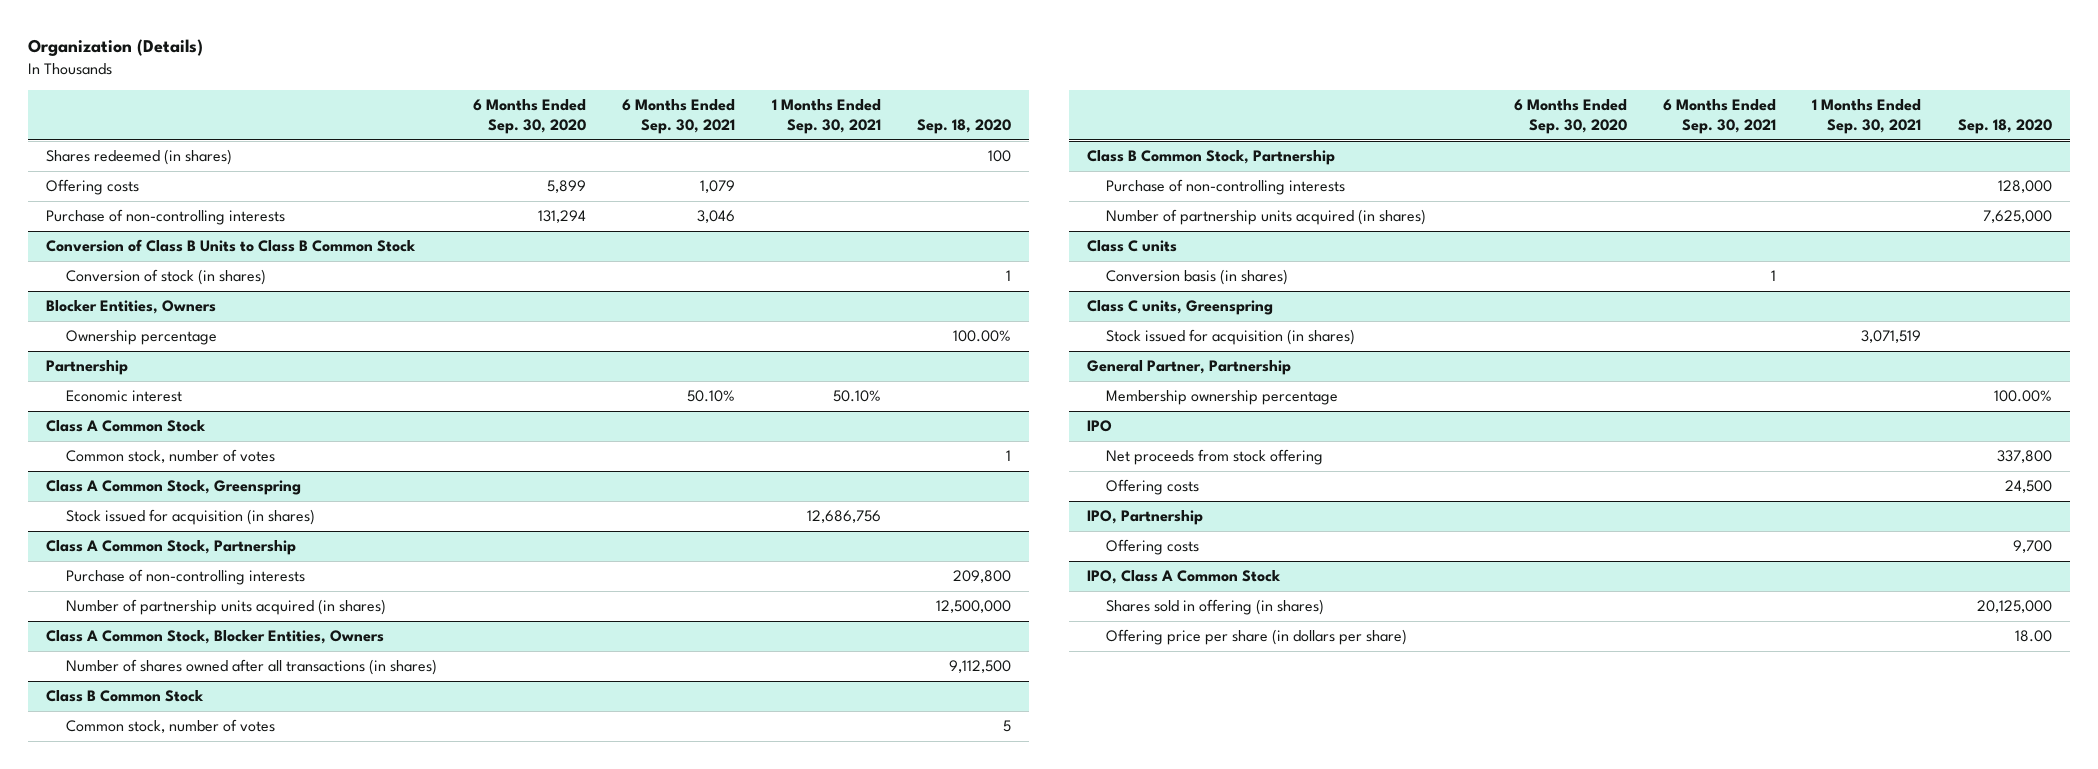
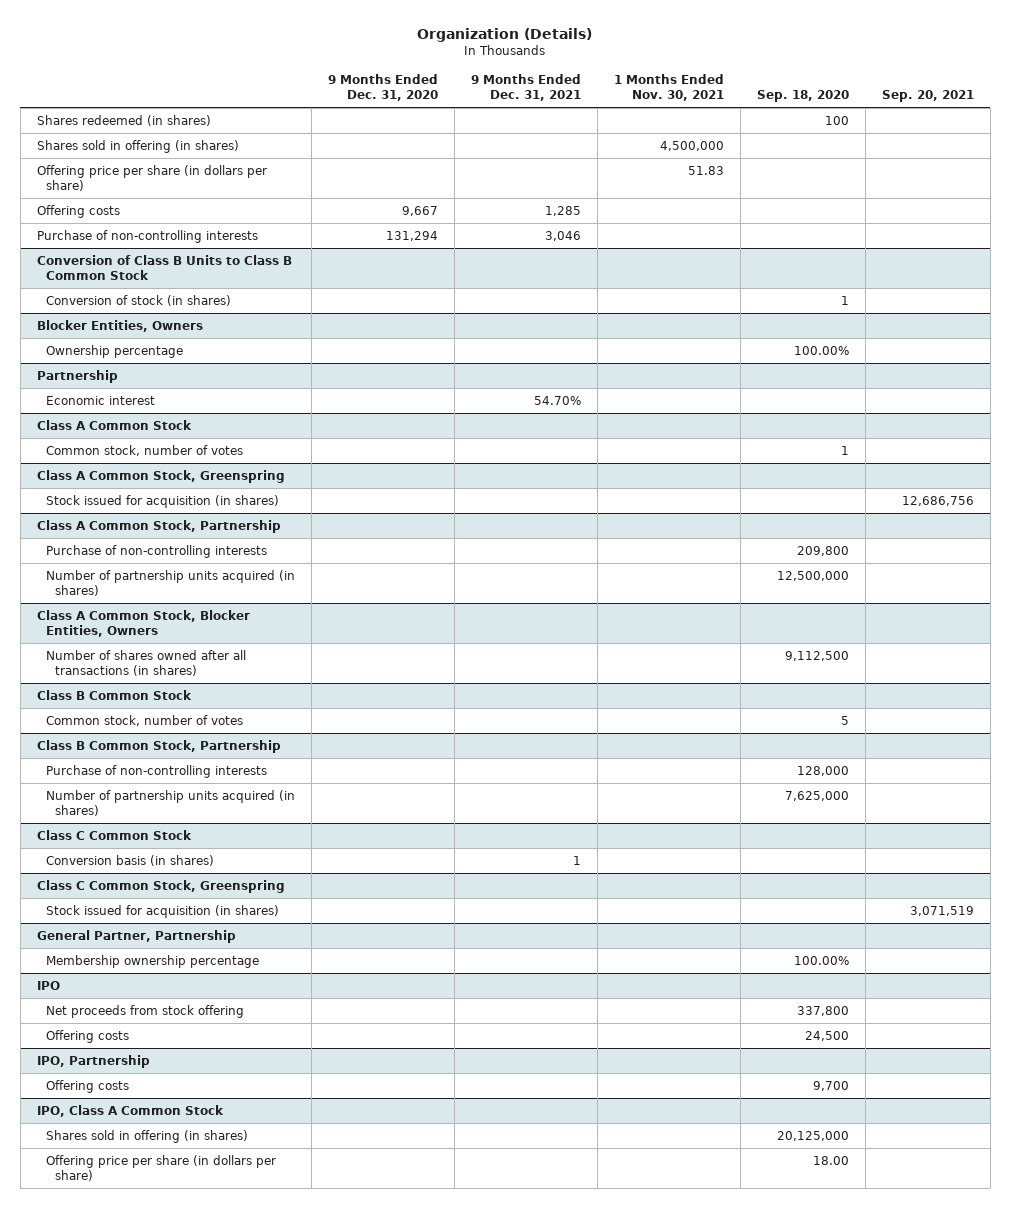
- | 6 Months Ended Sep. 30, 2020 | 6 Months Ended Sep. 30, 2021 | 1 Months Ended Sep. 30, 2021 | Sep. 18, 2020
+ | 9 Months Ended Dec. 31, 2020 | 9 Months Ended Dec. 31, 2021 | 1 Months Ended Nov. 30, 2021 | Sep. 18, 2020 | Sep. 20, 2021
+ Shares sold in offering (in shares) | | | 4,500,000 | |
+ Offering price per share (in dollars per share) | | | 51.83 | |
- Class C units
+ Class C Common Stock
- Class C units, Greenspring
+ Class C Common Stock, Greenspring

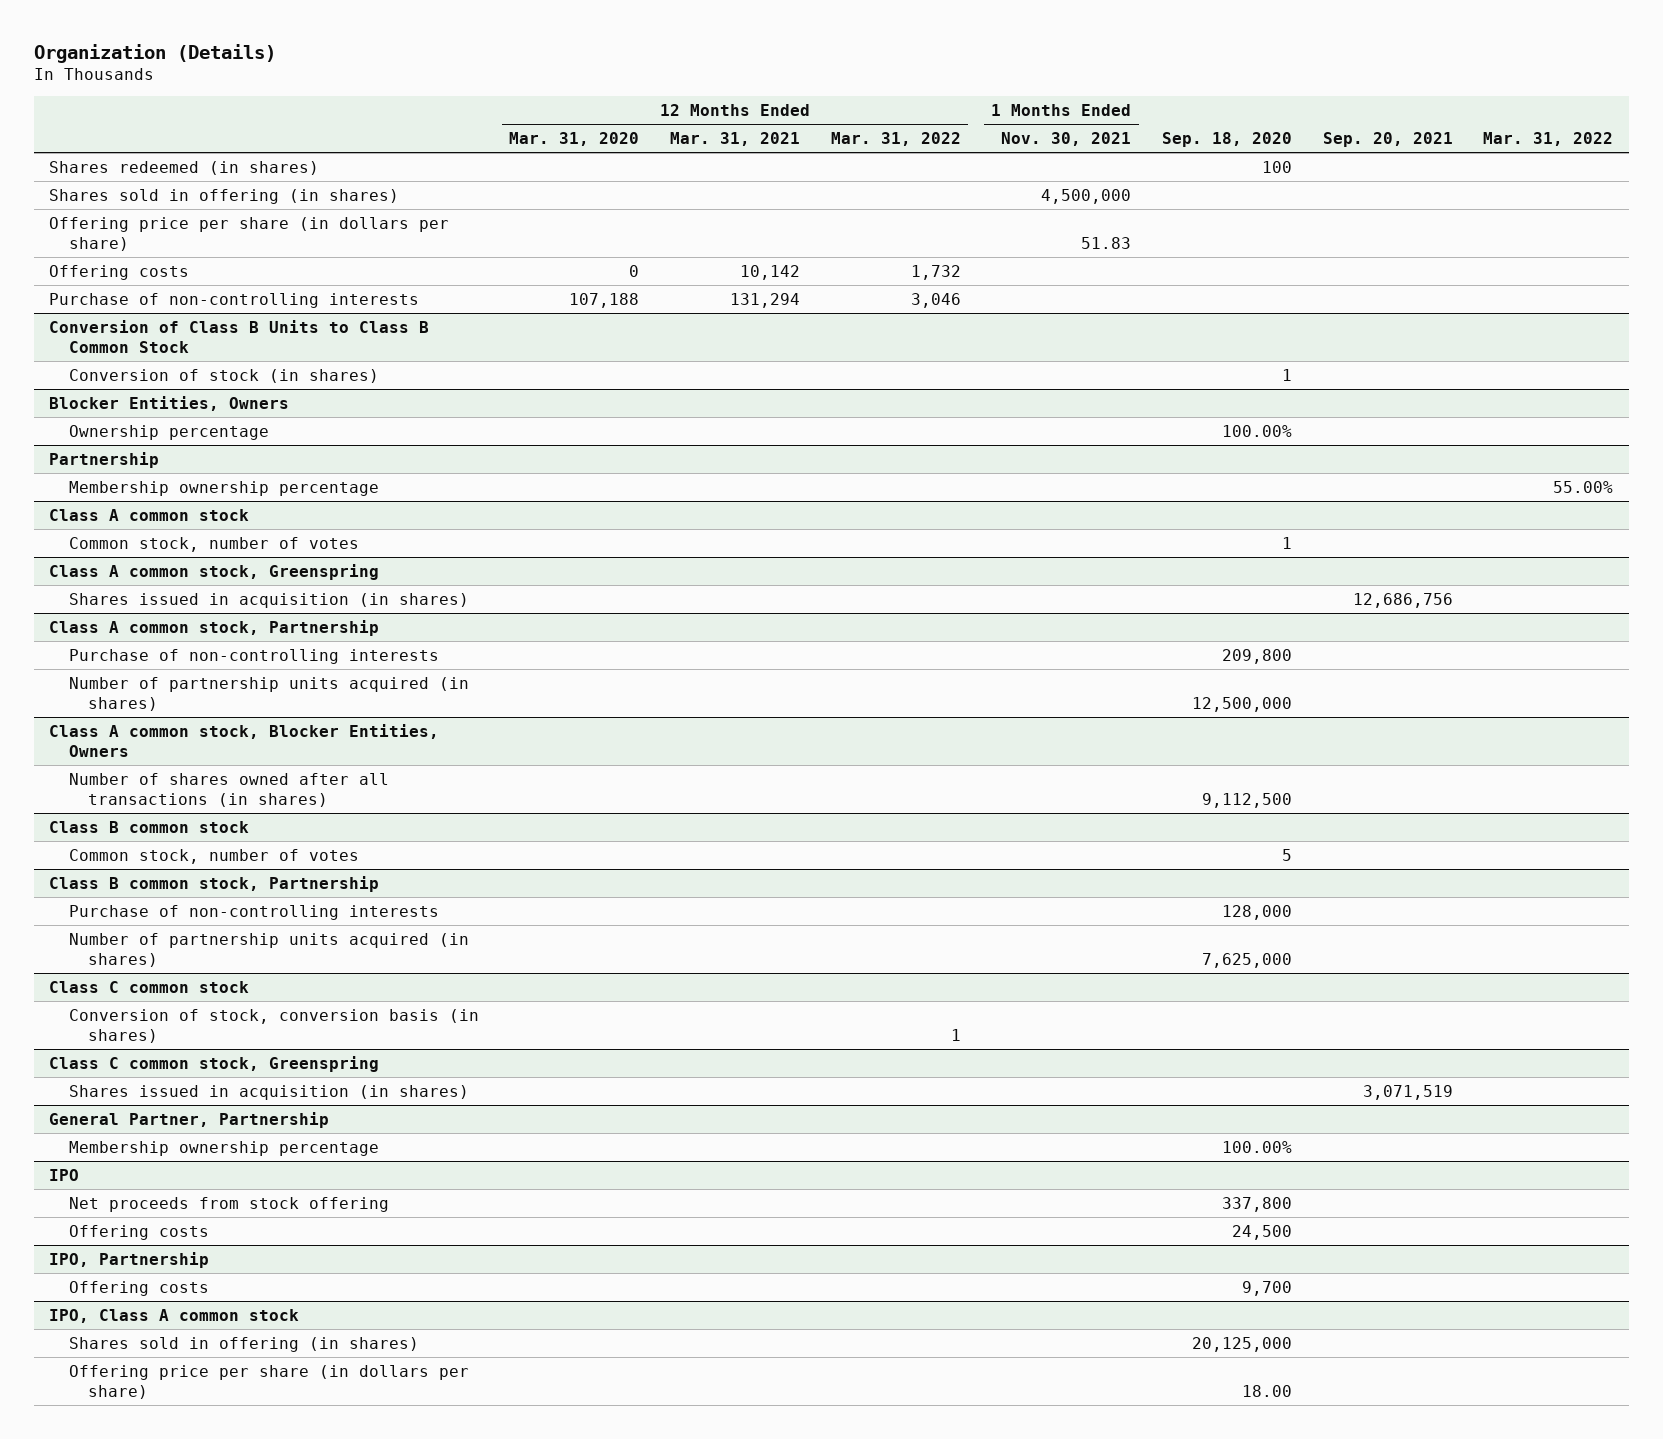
- | 9 Months Ended Dec. 31, 2020 | 9 Months Ended Dec. 31, 2021 | 1 Months Ended Nov. 30, 2021 | Sep. 18, 2020 | Sep. 20, 2021
+ | 12 Months Ended Mar. 31, 2020 | 12 Months Ended Mar. 31, 2021 | 12 Months Ended Mar. 31, 2022 | 1 Months Ended Nov. 30, 2021 | Sep. 18, 2020 | Sep. 20, 2021 | Mar. 31, 2022
@ Partnership
- Economic interest | | 54.70% | | |
- Class A Common Stock
@ Partnership
+ Membership ownership percentage | | | | | | | 55.00%
+ Class A common stock
- Class A Common Stock, Greenspring
- Stock issued for acquisition (in shares) | | | | | 12,686,756
- Class A Common Stock, Partnership
+ Class A common stock, Greenspring
+ Shares issued in acquisition (in shares) | | | | | | 12,686,756 |
+ Class A common stock, Partnership
- Class A Common Stock, Blocker Entities, Owners
+ Class A common stock, Blocker Entities, Owners
- Class B Common Stock
+ Class B common stock
- Class B Common Stock, Partnership
+ Class B common stock, Partnership
- Class C Common Stock
- Conversion basis (in shares) | | 1 | | |
- Class C Common Stock, Greenspring
- Stock issued for acquisition (in shares) | | | | | 3,071,519
+ Class C common stock
+ Conversion of stock, conversion basis (in shares) | | | 1 | | | |
+ Class C common stock, Greenspring
+ Shares issued in acquisition (in shares) | | | | | | 3,071,519 |
- IPO, Class A Common Stock
+ IPO, Class A common stock

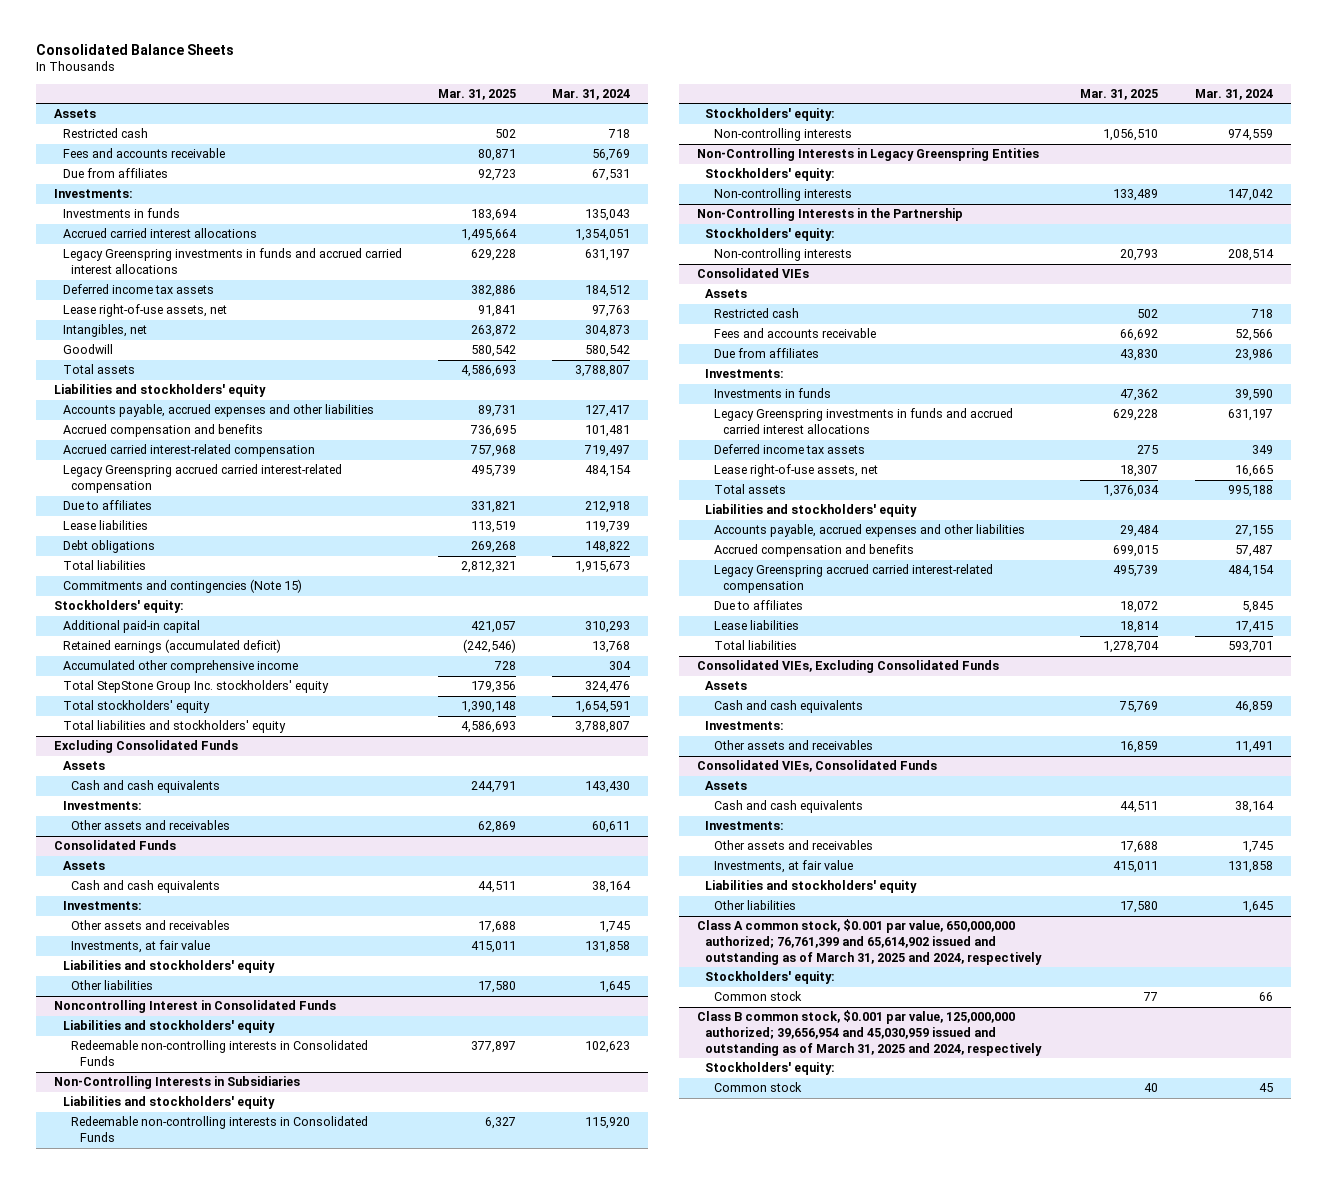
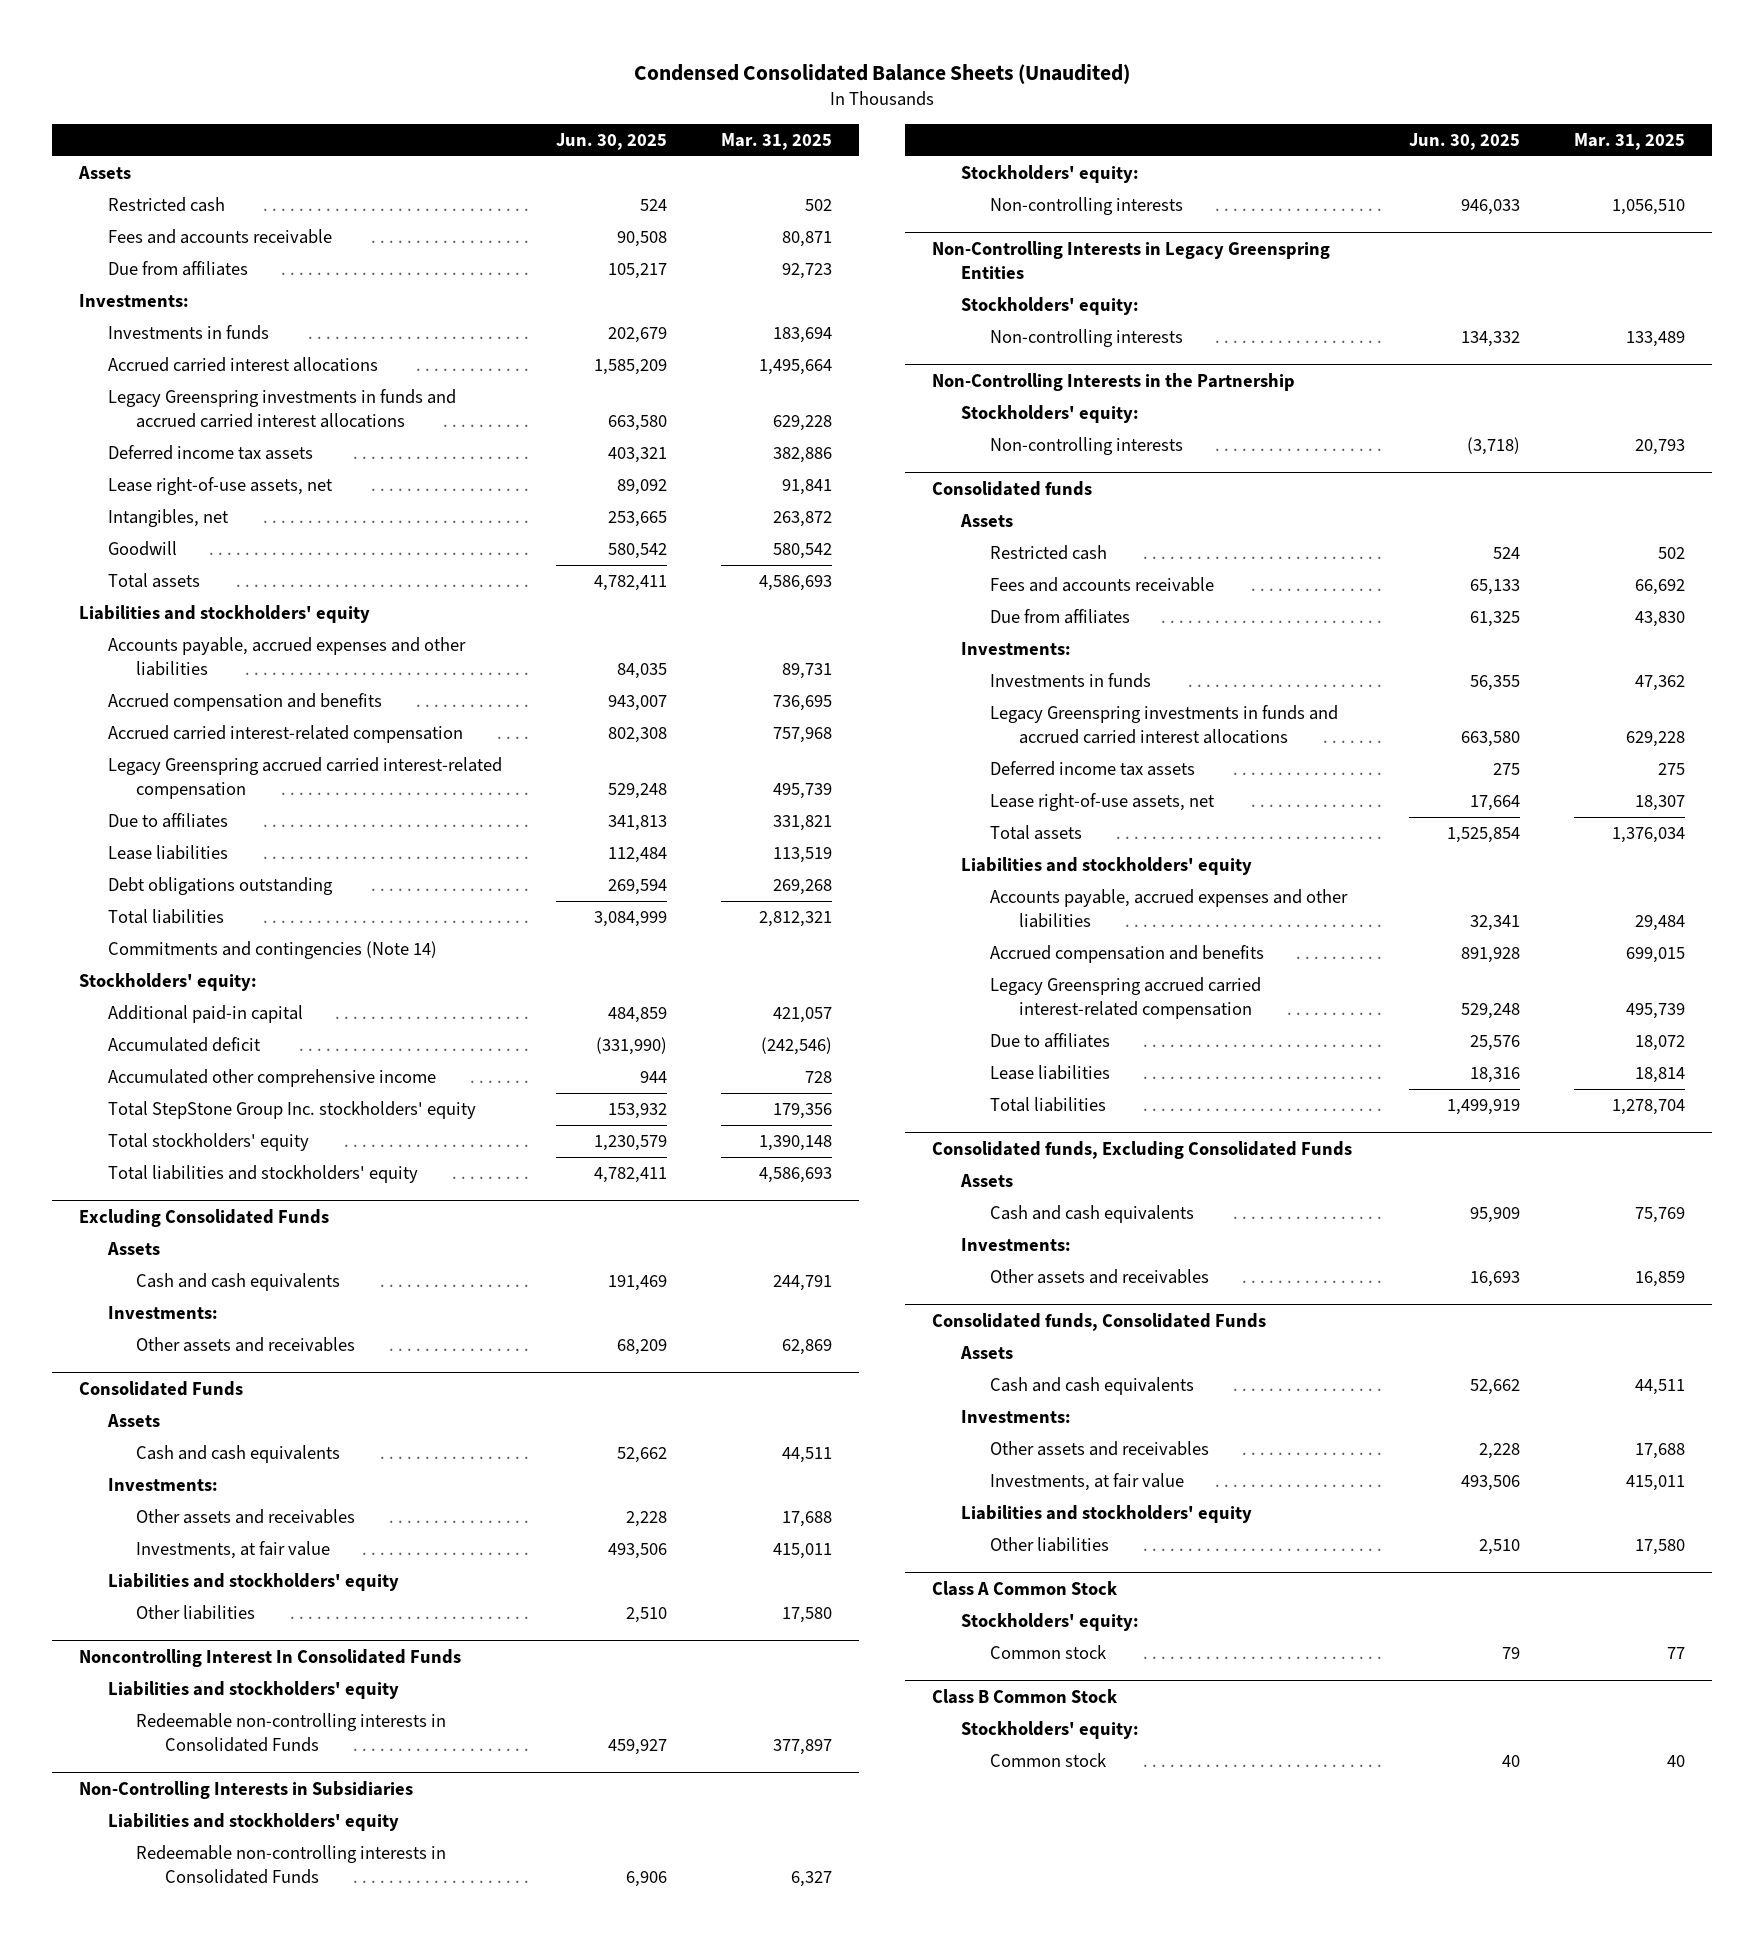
- Consolidated Balance Sheets
+ Condensed Consolidated Balance Sheets (Unaudited)
- | Mar. 31, 2025 | Mar. 31, 2024
+ | Jun. 30, 2025 | Mar. 31, 2025
- Debt obligations | 269,268 | 148,822
+ Debt obligations outstanding | 269,594 | 269,268
- Commitments and contingencies (Note 15)
+ Commitments and contingencies (Note 14)
- Retained earnings (accumulated deficit) | (242,546) | 13,768
+ Accumulated deficit | (331,990) | (242,546)
- Noncontrolling Interest in Consolidated Funds
+ Noncontrolling Interest In Consolidated Funds
- Consolidated VIEs
+ Consolidated funds
- Consolidated VIEs, Excluding Consolidated Funds
+ Consolidated funds, Excluding Consolidated Funds
- Consolidated VIEs, Consolidated Funds
+ Consolidated funds, Consolidated Funds
- Class A common stock, $0.001 par value, 650,000,000 authorized; 76,761,399 and 65,614,902 issued and outstanding as of March 31, 2025 and 2024, respectively
+ Class A Common Stock
- Class B common stock, $0.001 par value, 125,000,000 authorized; 39,656,954 and 45,030,959 issued and outstanding as of March 31, 2025 and 2024, respectively
+ Class B Common Stock

